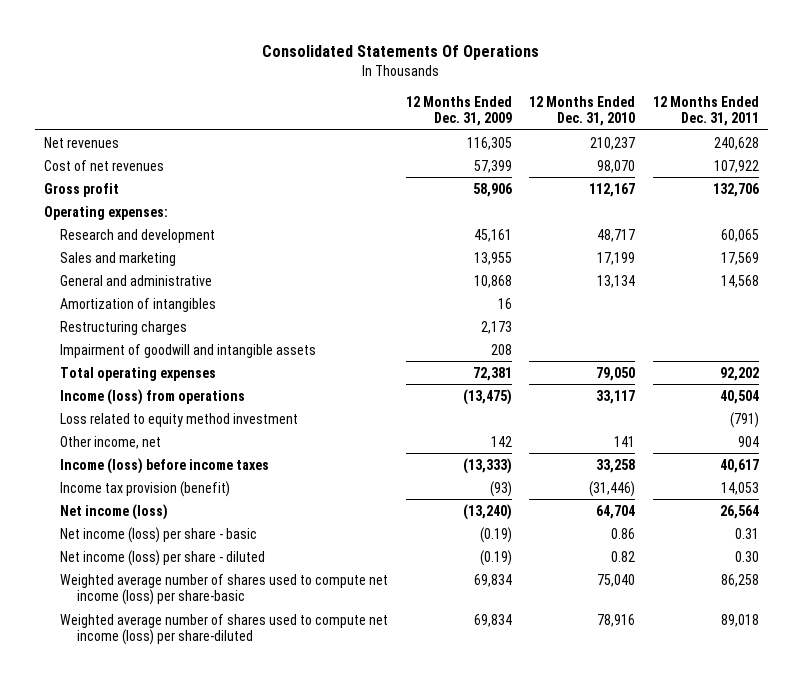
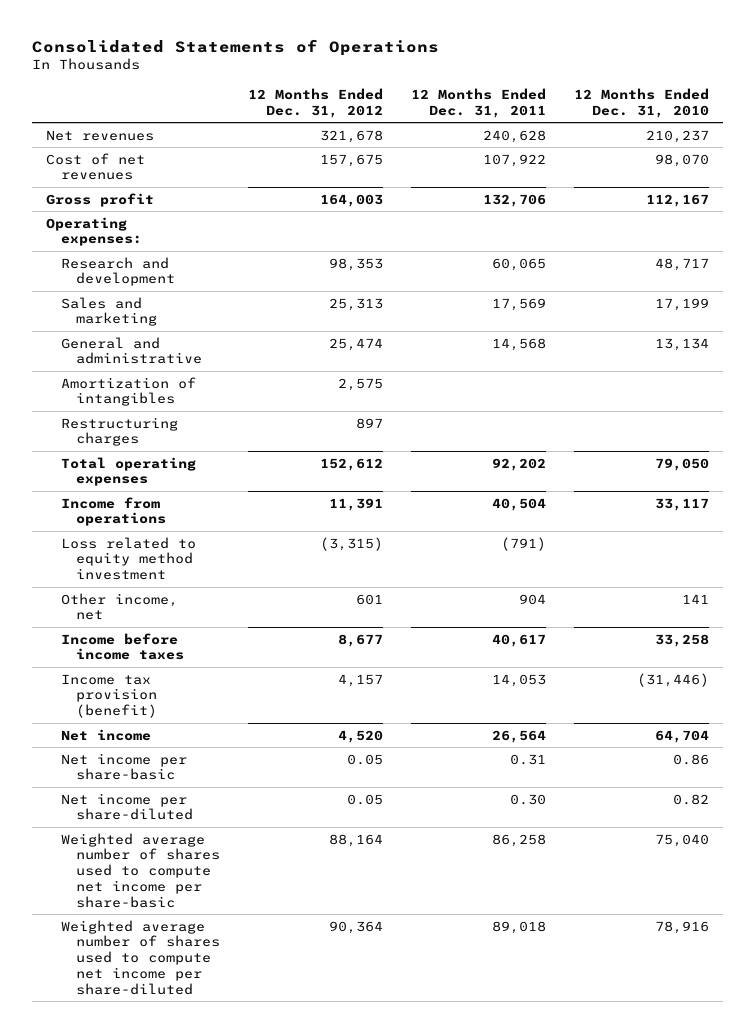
- Consolidated Statements Of Operations
+ Consolidated Statements of Operations
- | 12 Months Ended Dec. 31, 2009 | 12 Months Ended Dec. 31, 2010 | 12 Months Ended Dec. 31, 2011
+ | 12 Months Ended Dec. 31, 2012 | 12 Months Ended Dec. 31, 2011 | 12 Months Ended Dec. 31, 2010
- Impairment of goodwill and intangible assets | 208 | |
- Income (loss) from operations | (13,475) | 33,117 | 40,504
+ Income from operations | 11,391 | 40,504 | 33,117
- Income (loss) before income taxes | (13,333) | 33,258 | 40,617
+ Income before income taxes | 8,677 | 40,617 | 33,258
- Net income (loss) | (13,240) | 64,704 | 26,564
- Net income (loss) per share - basic | (0.19) | 0.86 | 0.31
- Net income (loss) per share - diluted | (0.19) | 0.82 | 0.30
- Weighted average number of shares used to compute net income (loss) per share-basic | 69,834 | 75,040 | 86,258
- Weighted average number of shares used to compute net income (loss) per share-diluted | 69,834 | 78,916 | 89,018
+ Net income | 4,520 | 26,564 | 64,704
+ Net income per share-basic | 0.05 | 0.31 | 0.86
+ Net income per share-diluted | 0.05 | 0.30 | 0.82
+ Weighted average number of shares used to compute net income per share-basic | 88,164 | 86,258 | 75,040
+ Weighted average number of shares used to compute net income per share-diluted | 90,364 | 89,018 | 78,916

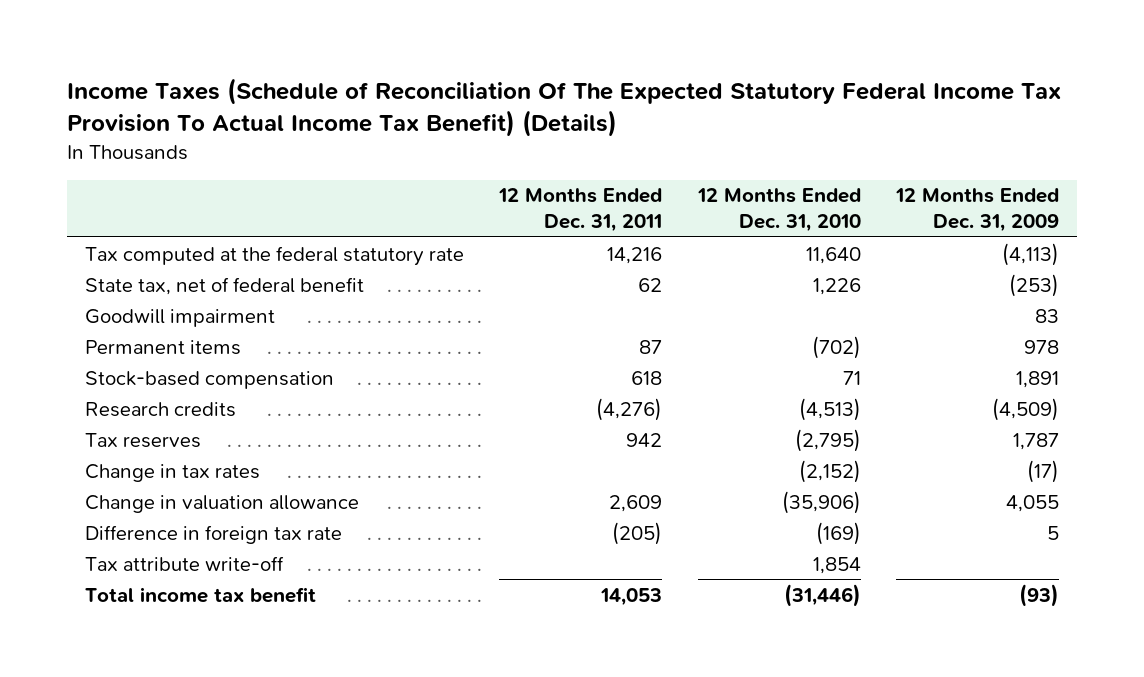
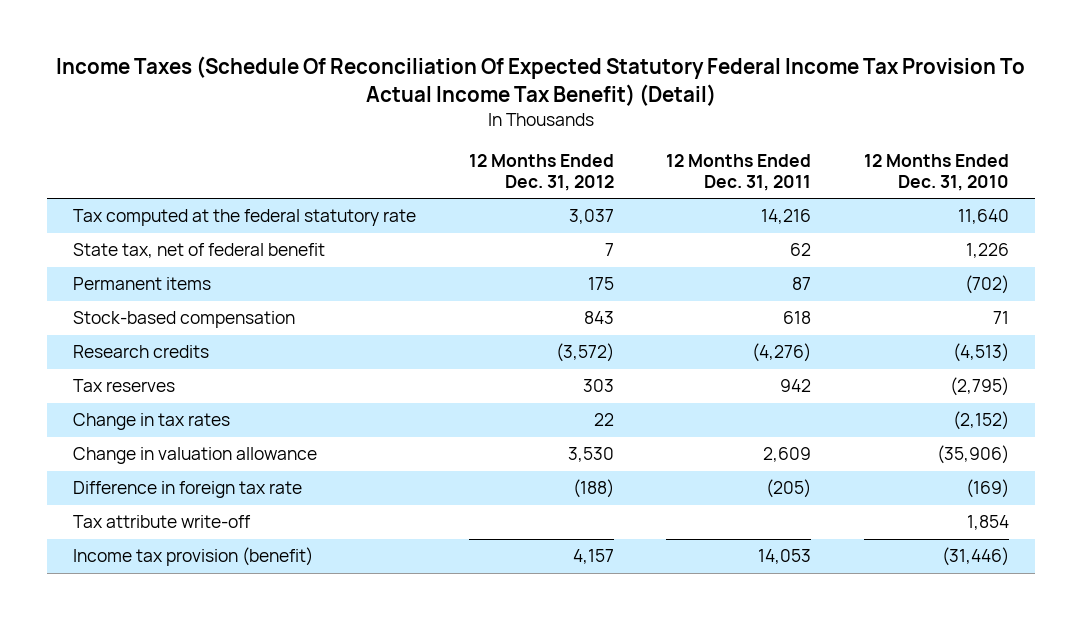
- Income Taxes (Schedule of Reconciliation Of The Expected Statutory Federal Income Tax Provision To Actual Income Tax Benefit) (Details)
+ Income Taxes (Schedule Of Reconciliation Of Expected Statutory Federal Income Tax Provision To Actual Income Tax Benefit) (Detail)
- | 12 Months Ended Dec. 31, 2011 | 12 Months Ended Dec. 31, 2010 | 12 Months Ended Dec. 31, 2009
+ | 12 Months Ended Dec. 31, 2012 | 12 Months Ended Dec. 31, 2011 | 12 Months Ended Dec. 31, 2010
- Goodwill impairment | | | 83
- Total income tax benefit | 14,053 | (31,446) | (93)
+ Income tax provision (benefit) | 4,157 | 14,053 | (31,446)

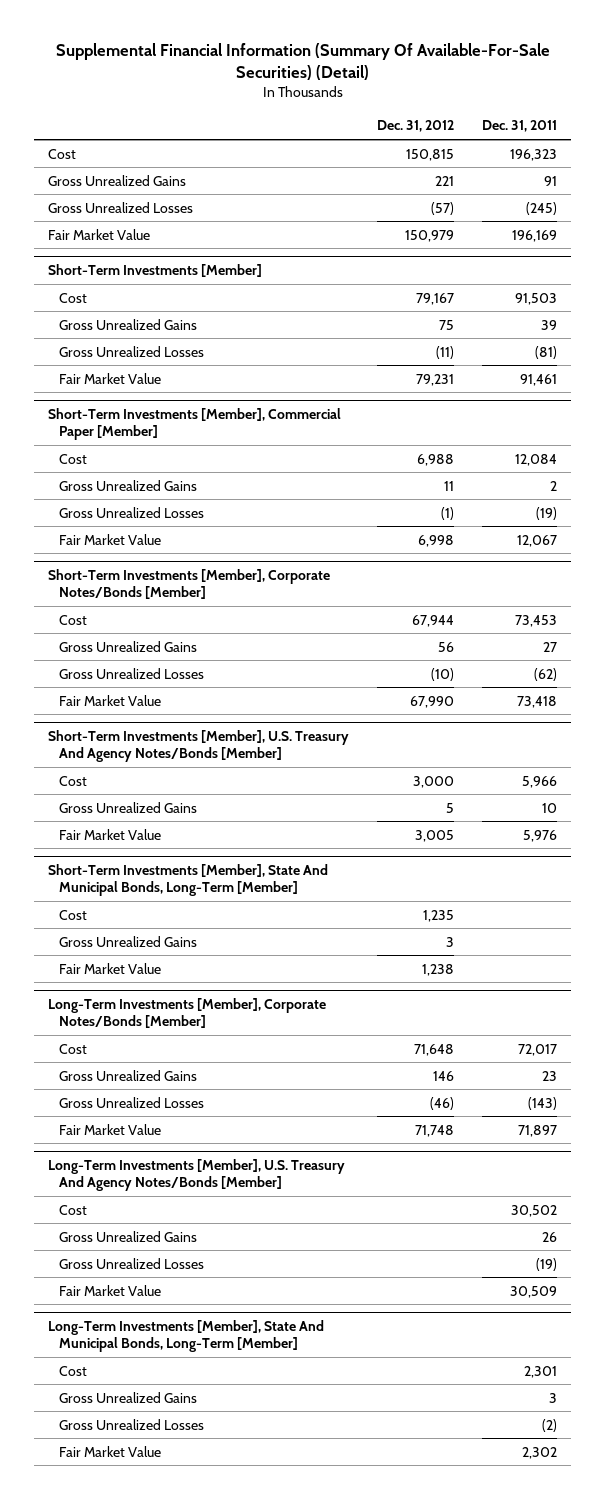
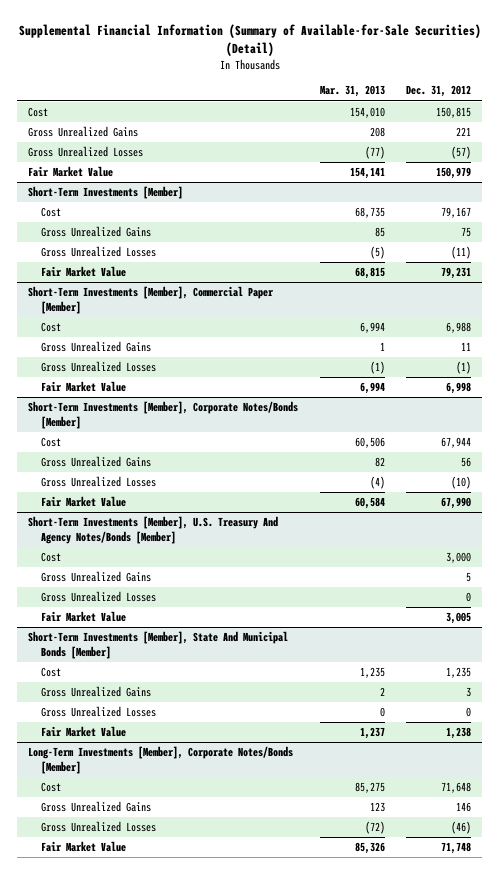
- Supplemental Financial Information (Summary Of Available-For-Sale Securities) (Detail)
+ Supplemental Financial Information (Summary of Available-for-Sale Securities) (Detail)
- | Dec. 31, 2012 | Dec. 31, 2011
+ | Mar. 31, 2013 | Dec. 31, 2012
@ Short-Term Investments [Member], U.S. Treasury And Agency Notes/Bonds [Member]
+ Gross Unrealized Losses | | 0
- Short-Term Investments [Member], State And Municipal Bonds, Long-Term [Member]
+ Short-Term Investments [Member], State And Municipal Bonds [Member]
+ Gross Unrealized Losses | 0 | 0
- Long-Term Investments [Member], U.S. Treasury And Agency Notes/Bonds [Member]
- Cost | | 30,502
- Gross Unrealized Gains | | 26
- Gross Unrealized Losses | | (19)
- Fair Market Value | | 30,509
- Long-Term Investments [Member], State And Municipal Bonds, Long-Term [Member]
- Cost | | 2,301
- Gross Unrealized Gains | | 3
- Gross Unrealized Losses | | (2)
- Fair Market Value | | 2,302

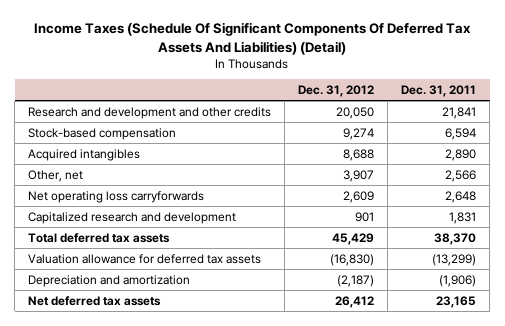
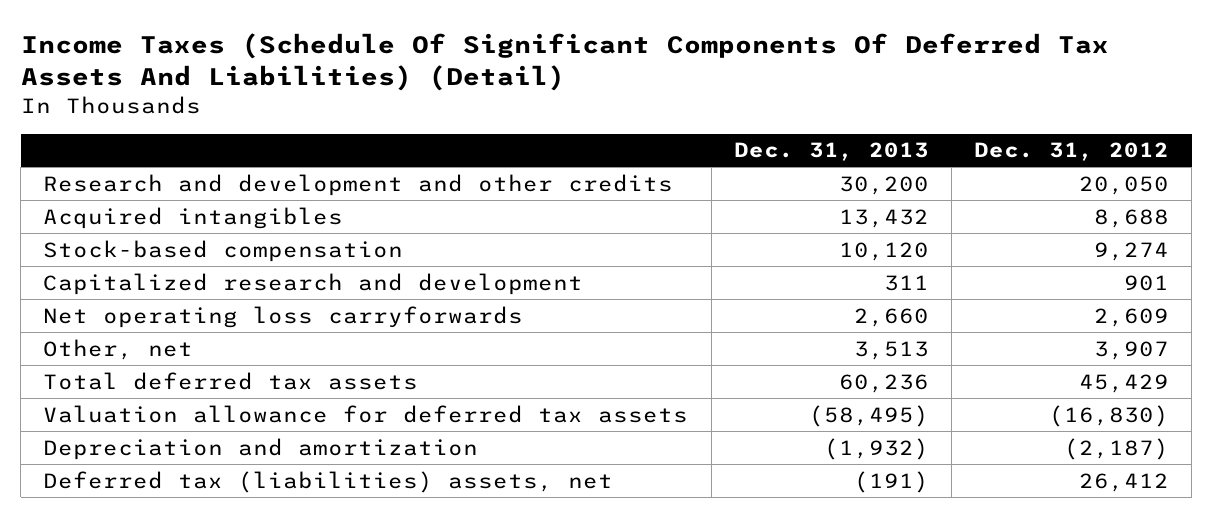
- | Dec. 31, 2012 | Dec. 31, 2011
+ | Dec. 31, 2013 | Dec. 31, 2012
moved down: Stock-based compensation | 10,120 | 9,274
moved down: Net operating loss carryforwards | 2,660 | 2,609
moved down: Other, net | 3,513 | 3,907
- Net deferred tax assets | 26,412 | 23,165
+ Deferred tax (liabilities) assets, net | (191) | 26,412

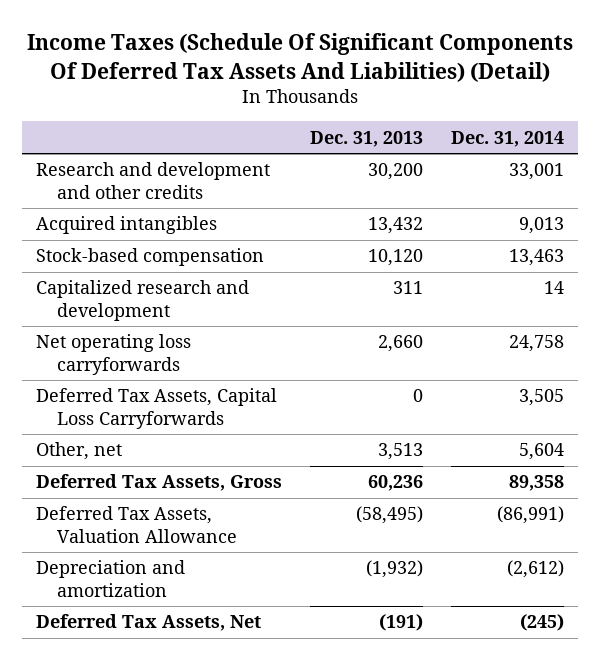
- | Dec. 31, 2013 | Dec. 31, 2012
+ | Dec. 31, 2013 | Dec. 31, 2014
+ Deferred Tax Assets, Capital Loss Carryforwards | 0 | 3,505
- Total deferred tax assets | 60,236 | 45,429
- Valuation allowance for deferred tax assets | (58,495) | (16,830)
+ Deferred Tax Assets, Gross | 60,236 | 89,358
+ Deferred Tax Assets, Valuation Allowance | (58,495) | (86,991)
- Deferred tax (liabilities) assets, net | (191) | 26,412
+ Deferred Tax Assets, Net | (191) | (245)

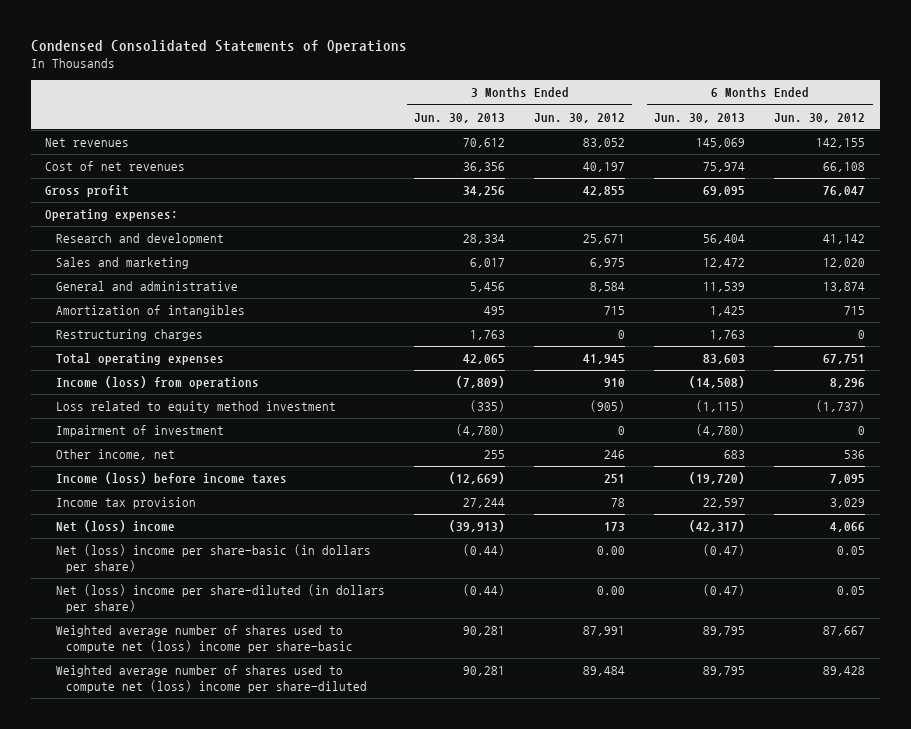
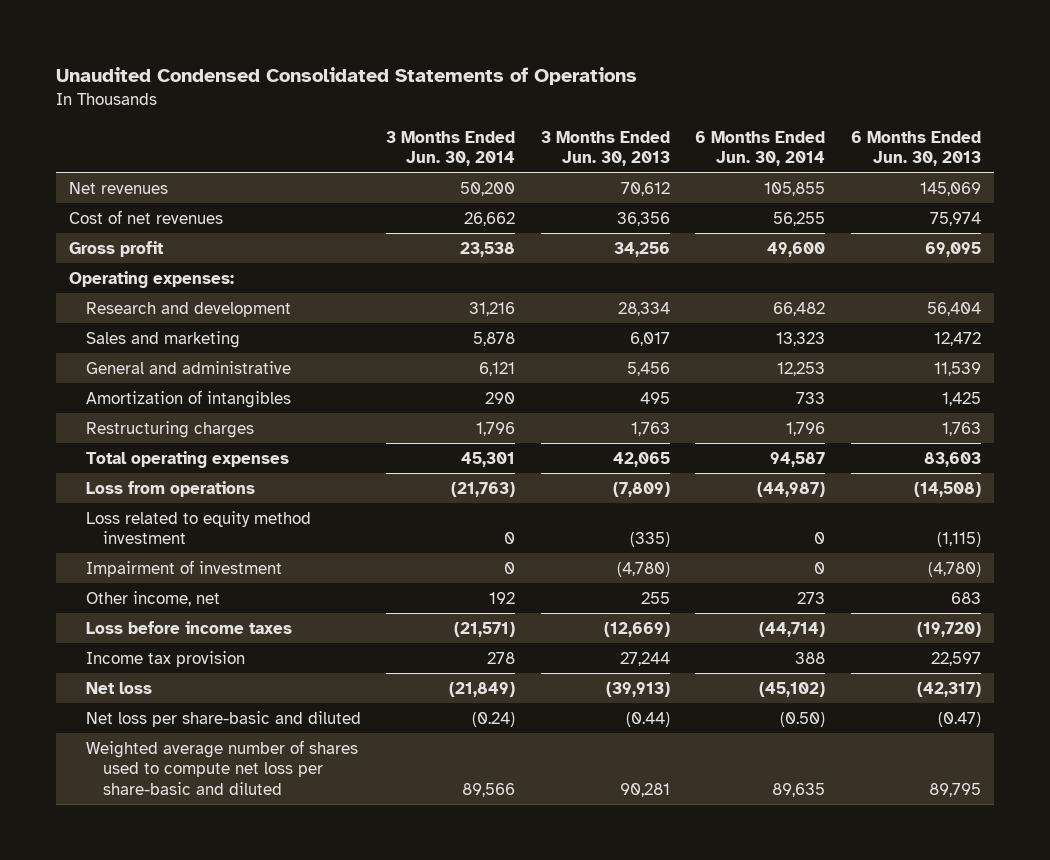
- Condensed Consolidated Statements of Operations
+ Unaudited Condensed Consolidated Statements of Operations
- | 3 Months Ended Jun. 30, 2013 | 3 Months Ended Jun. 30, 2012 | 6 Months Ended Jun. 30, 2013 | 6 Months Ended Jun. 30, 2012
+ | 3 Months Ended Jun. 30, 2014 | 3 Months Ended Jun. 30, 2013 | 6 Months Ended Jun. 30, 2014 | 6 Months Ended Jun. 30, 2013
- Income (loss) from operations | (7,809) | 910 | (14,508) | 8,296
+ Loss from operations | (21,763) | (7,809) | (44,987) | (14,508)
- Income (loss) before income taxes | (12,669) | 251 | (19,720) | 7,095
+ Loss before income taxes | (21,571) | (12,669) | (44,714) | (19,720)
- Net (loss) income | (39,913) | 173 | (42,317) | 4,066
- Net (loss) income per share-basic (in dollars per share) | (0.44) | 0.00 | (0.47) | 0.05
- Net (loss) income per share-diluted (in dollars per share) | (0.44) | 0.00 | (0.47) | 0.05
- Weighted average number of shares used to compute net (loss) income per share-basic | 90,281 | 87,991 | 89,795 | 87,667
- Weighted average number of shares used to compute net (loss) income per share-diluted | 90,281 | 89,484 | 89,795 | 89,428
+ Net loss | (21,849) | (39,913) | (45,102) | (42,317)
+ Net loss per share-basic and diluted | (0.24) | (0.44) | (0.50) | (0.47)
+ Weighted average number of shares used to compute net loss per share-basic and diluted | 89,566 | 90,281 | 89,635 | 89,795

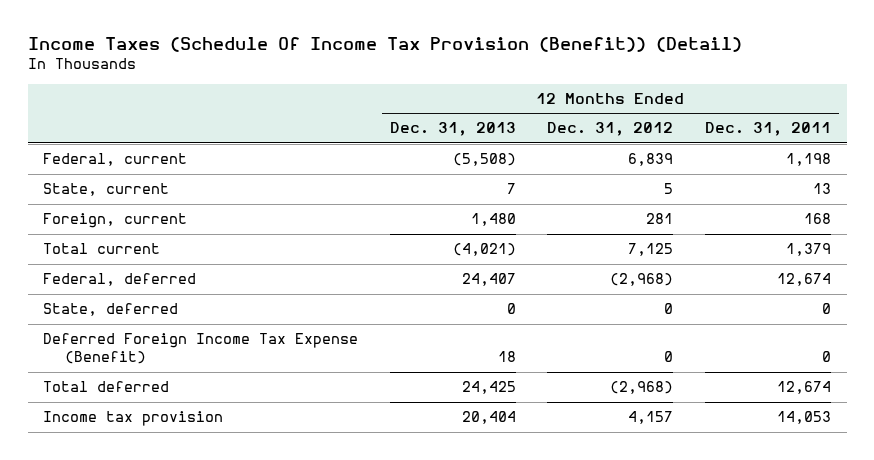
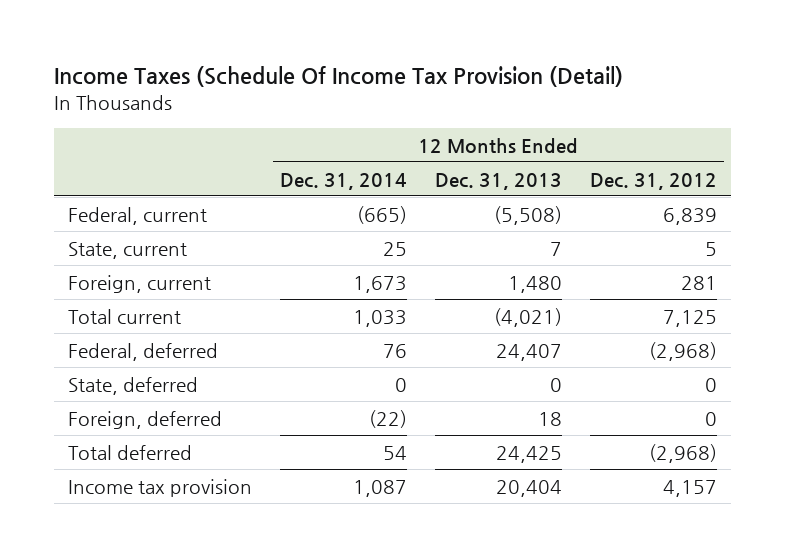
- Income Taxes (Schedule Of Income Tax Provision (Benefit)) (Detail)
+ Income Taxes (Schedule Of Income Tax Provision (Detail)
- | 12 Months Ended Dec. 31, 2013 | 12 Months Ended Dec. 31, 2012 | 12 Months Ended Dec. 31, 2011
+ | 12 Months Ended Dec. 31, 2014 | 12 Months Ended Dec. 31, 2013 | 12 Months Ended Dec. 31, 2012
- Deferred Foreign Income Tax Expense (Benefit) | 18 | 0 | 0
+ Foreign, deferred | (22) | 18 | 0

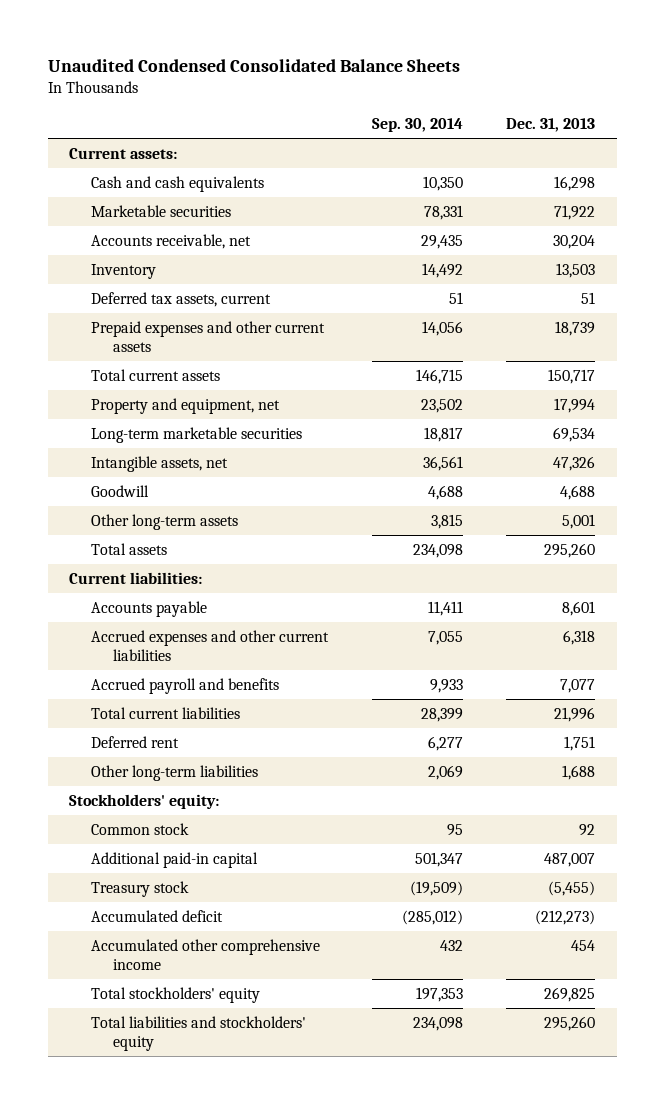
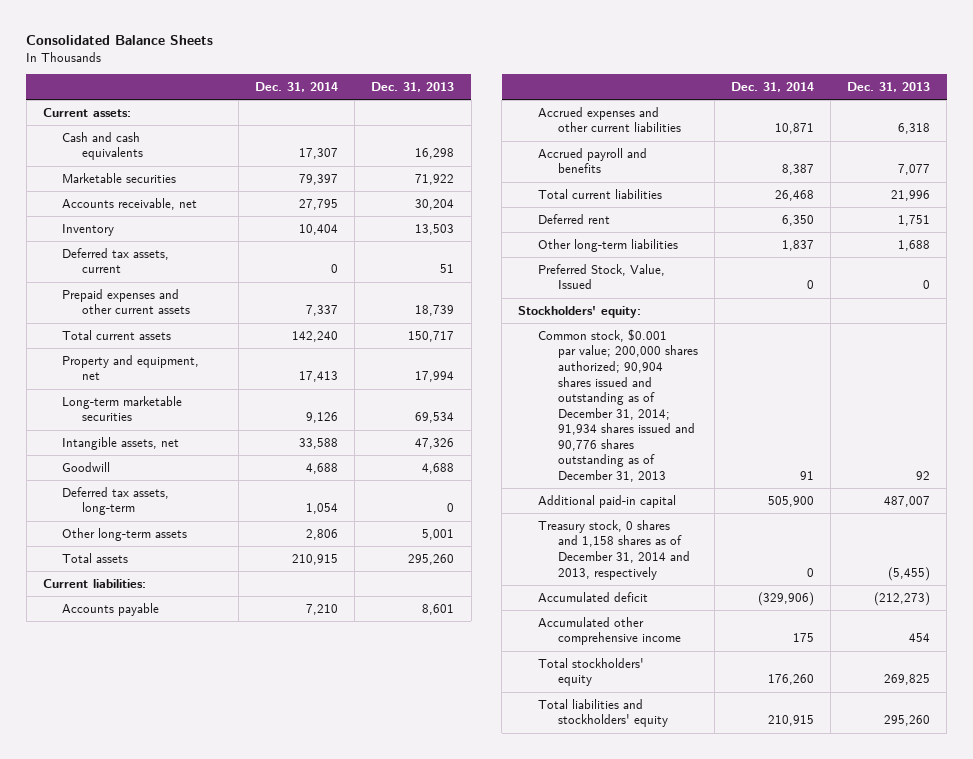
- Unaudited Condensed Consolidated Balance Sheets
+ Consolidated Balance Sheets
- | Sep. 30, 2014 | Dec. 31, 2013
+ | Dec. 31, 2014 | Dec. 31, 2013
+ Deferred tax assets, long-term | 1,054 | 0
+ Preferred Stock, Value, Issued | 0 | 0
- Common stock | 95 | 92
+ Common stock, $0.001 par value; 200,000 shares authorized; 90,904 shares issued and outstanding as of December 31, 2014; 91,934 shares issued and 90,776 shares outstanding as of December 31, 2013 | 91 | 92
- Treasury stock | (19,509) | (5,455)
+ Treasury stock, 0 shares and 1,158 shares as of December 31, 2014 and 2013, respectively | 0 | (5,455)

